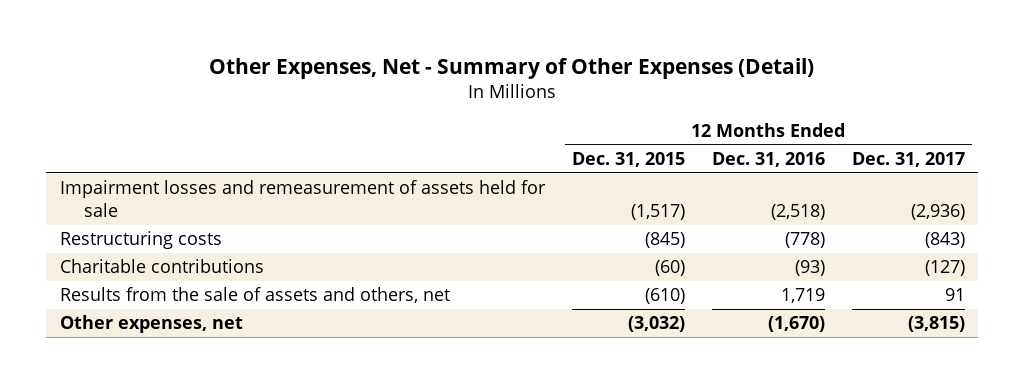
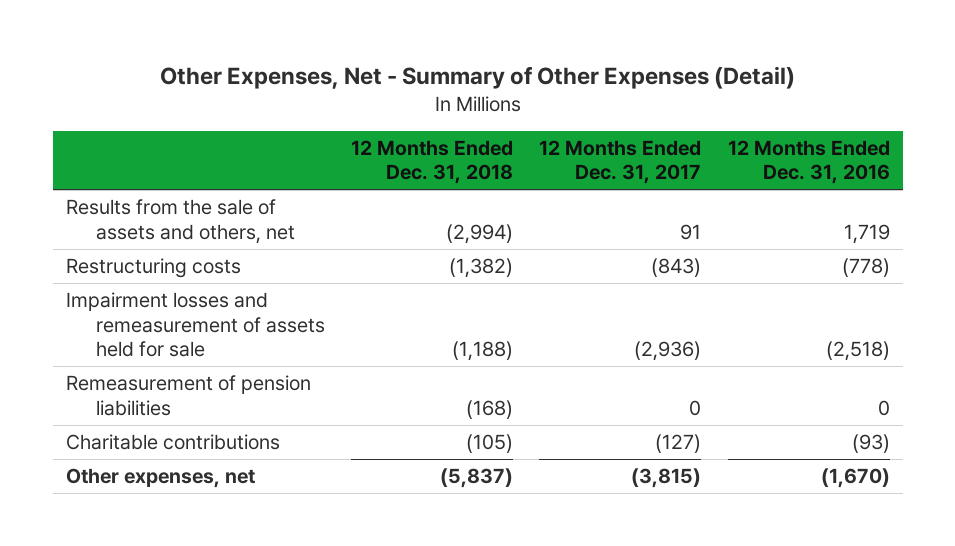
- | 12 Months Ended Dec. 31, 2015 | 12 Months Ended Dec. 31, 2016 | 12 Months Ended Dec. 31, 2017
+ | 12 Months Ended Dec. 31, 2018 | 12 Months Ended Dec. 31, 2017 | 12 Months Ended Dec. 31, 2016
moved up: Results from the sale of assets and others, net | (2,994) | 91 | 1,719
moved down: Impairment losses and remeasurement of assets held for sale | (1,188) | (2,936) | (2,518)
+ Remeasurement of pension liabilities | (168) | 0 | 0

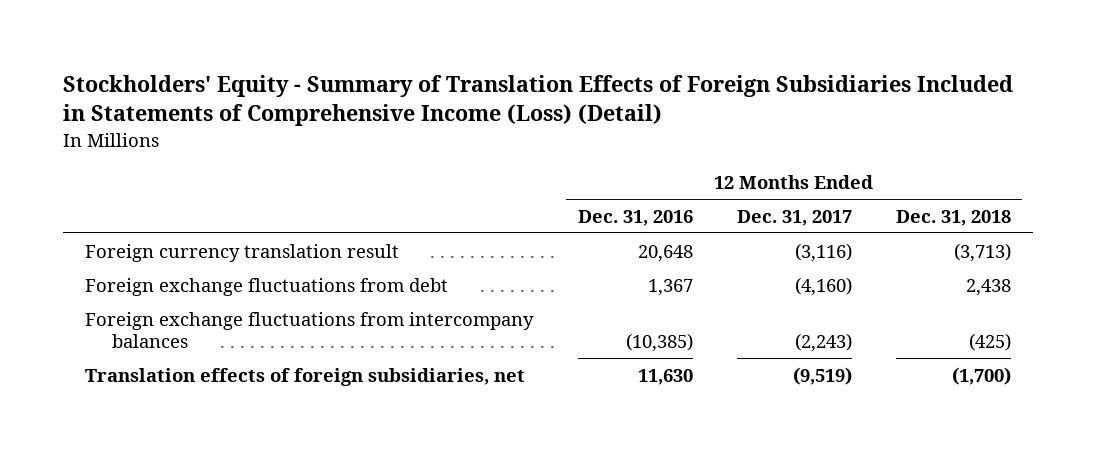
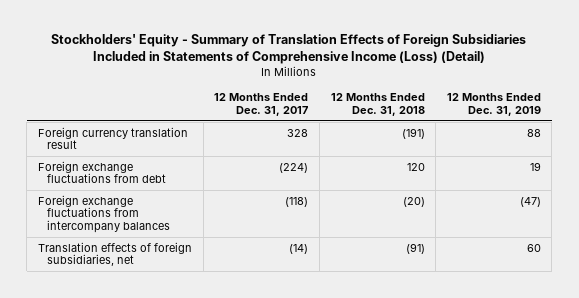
- | 12 Months Ended Dec. 31, 2016 | 12 Months Ended Dec. 31, 2017 | 12 Months Ended Dec. 31, 2018
+ | 12 Months Ended Dec. 31, 2017 | 12 Months Ended Dec. 31, 2018 | 12 Months Ended Dec. 31, 2019
- Foreign currency translation result | 20,648 | (3,116) | (3,713)
- Foreign exchange fluctuations from debt | 1,367 | (4,160) | 2,438
- Foreign exchange fluctuations from intercompany balances | (10,385) | (2,243) | (425)
- Translation effects of foreign subsidiaries, net | 11,630 | (9,519) | (1,700)
+ Foreign currency translation result | 328 | (191) | 88
+ Foreign exchange fluctuations from debt | (224) | 120 | 19
+ Foreign exchange fluctuations from intercompany balances | (118) | (20) | (47)
+ Translation effects of foreign subsidiaries, net | (14) | (91) | 60

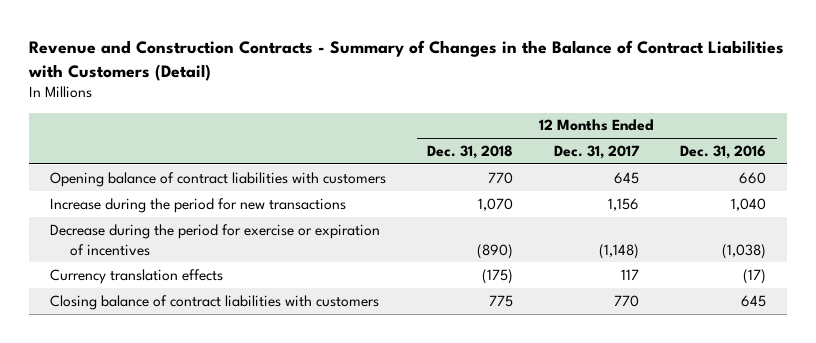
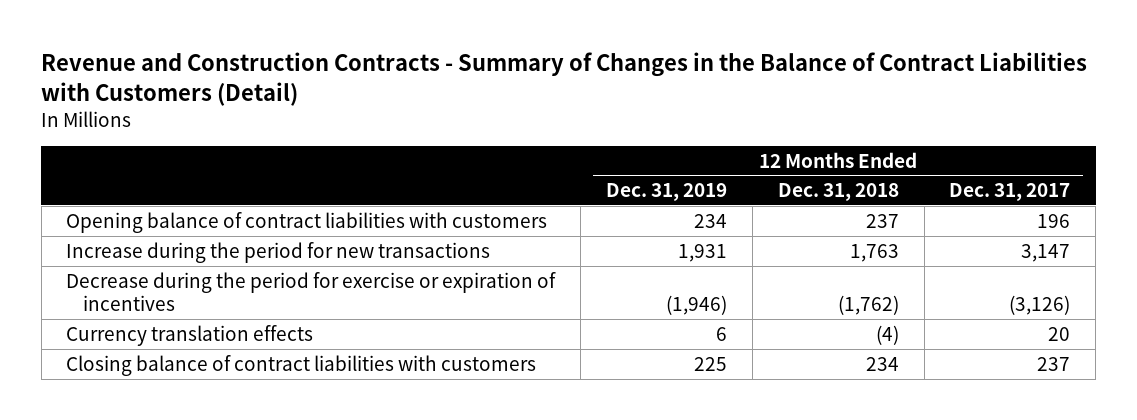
- | 12 Months Ended Dec. 31, 2018 | 12 Months Ended Dec. 31, 2017 | 12 Months Ended Dec. 31, 2016
+ | 12 Months Ended Dec. 31, 2019 | 12 Months Ended Dec. 31, 2018 | 12 Months Ended Dec. 31, 2017
- Opening balance of contract liabilities with customers | 770 | 645 | 660
- Increase during the period for new transactions | 1,070 | 1,156 | 1,040
- Decrease during the period for exercise or expiration of incentives | (890) | (1,148) | (1,038)
- Currency translation effects | (175) | 117 | (17)
- Closing balance of contract liabilities with customers | 775 | 770 | 645
+ Opening balance of contract liabilities with customers | 234 | 237 | 196
+ Increase during the period for new transactions | 1,931 | 1,763 | 3,147
+ Decrease during the period for exercise or expiration of incentives | (1,946) | (1,762) | (3,126)
+ Currency translation effects | 6 | (4) | 20
+ Closing balance of contract liabilities with customers | 225 | 234 | 237

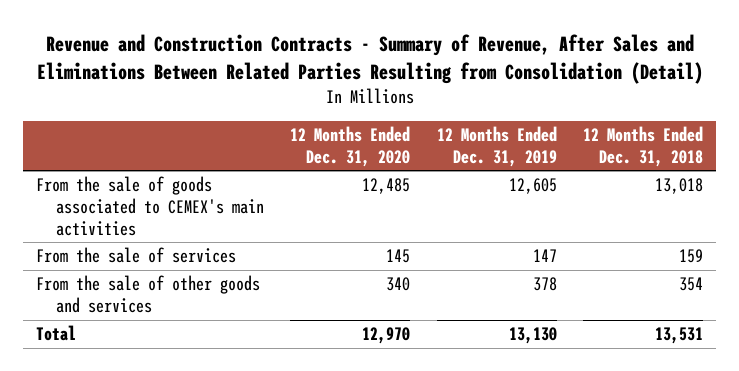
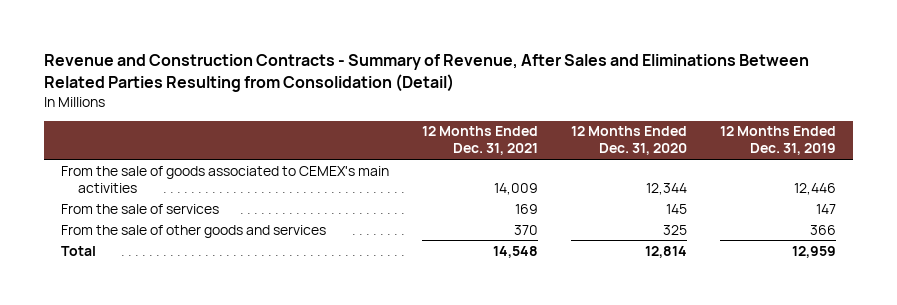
- | 12 Months Ended Dec. 31, 2020 | 12 Months Ended Dec. 31, 2019 | 12 Months Ended Dec. 31, 2018
+ | 12 Months Ended Dec. 31, 2021 | 12 Months Ended Dec. 31, 2020 | 12 Months Ended Dec. 31, 2019
- From the sale of goods associated to CEMEX's main activities | 12,485 | 12,605 | 13,018
+ From the sale of goods associated to CEMEX's main activities | 14,009 | 12,344 | 12,446
- From the sale of other goods and services | 340 | 378 | 354
- Total | 12,970 | 13,130 | 13,531
+ From the sale of other goods and services | 370 | 325 | 366
+ Total | 14,548 | 12,814 | 12,959

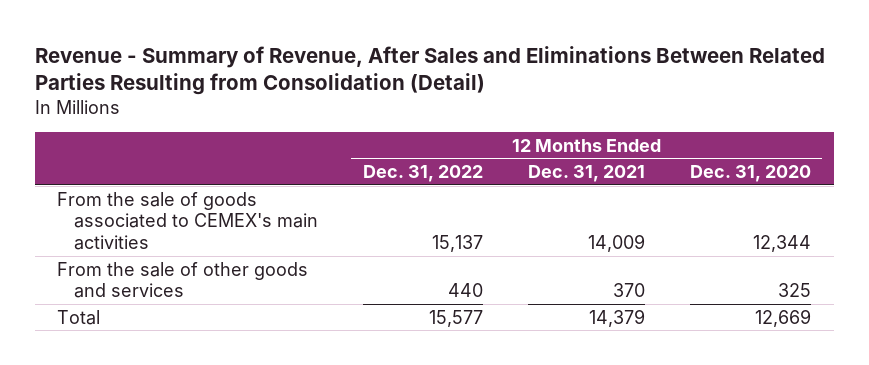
- Revenue and Construction Contracts - Summary of Revenue, After Sales and Eliminations Between Related Parties Resulting from Consolidation (Detail)
+ Revenue - Summary of Revenue, After Sales and Eliminations Between Related Parties Resulting from Consolidation (Detail)
- | 12 Months Ended Dec. 31, 2021 | 12 Months Ended Dec. 31, 2020 | 12 Months Ended Dec. 31, 2019
+ | 12 Months Ended Dec. 31, 2022 | 12 Months Ended Dec. 31, 2021 | 12 Months Ended Dec. 31, 2020
- From the sale of services | 169 | 145 | 147
- Total | 14,548 | 12,814 | 12,959
+ Total | 15,577 | 14,379 | 12,669

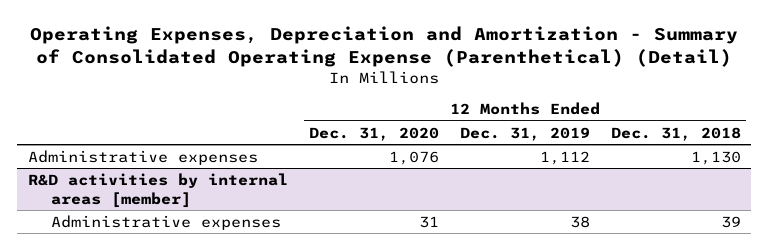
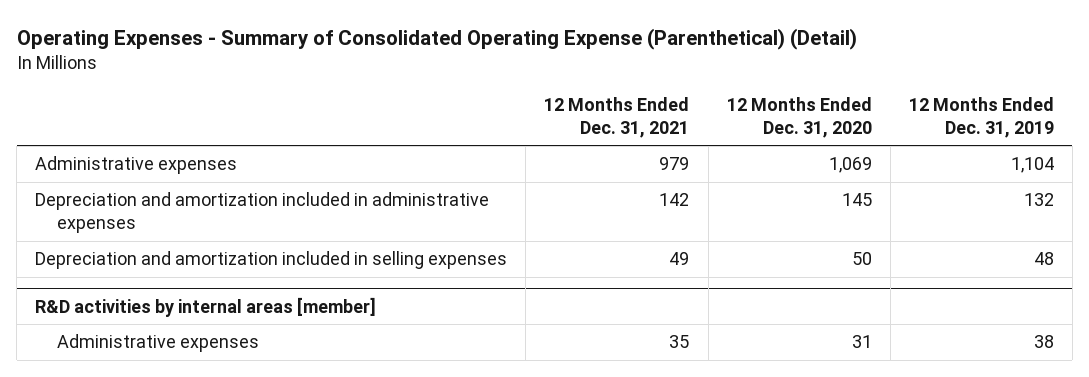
- Operating Expenses, Depreciation and Amortization - Summary of Consolidated Operating Expense (Parenthetical) (Detail)
+ Operating Expenses - Summary of Consolidated Operating Expense (Parenthetical) (Detail)
- | 12 Months Ended Dec. 31, 2020 | 12 Months Ended Dec. 31, 2019 | 12 Months Ended Dec. 31, 2018
+ | 12 Months Ended Dec. 31, 2021 | 12 Months Ended Dec. 31, 2020 | 12 Months Ended Dec. 31, 2019
- Administrative expenses | 1,076 | 1,112 | 1,130
+ Administrative expenses | 979 | 1,069 | 1,104
+ Depreciation and amortization included in administrative expenses | 142 | 145 | 132
+ Depreciation and amortization included in selling expenses | 49 | 50 | 48

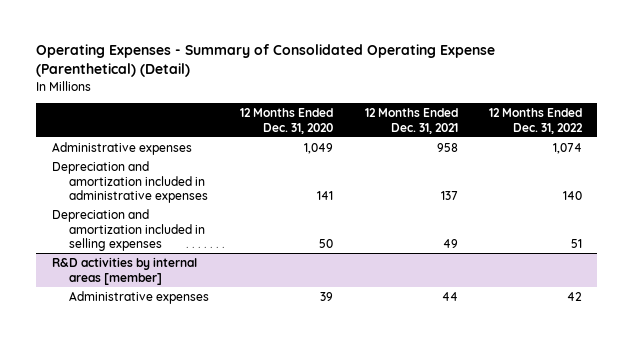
- | 12 Months Ended Dec. 31, 2021 | 12 Months Ended Dec. 31, 2020 | 12 Months Ended Dec. 31, 2019
+ | 12 Months Ended Dec. 31, 2020 | 12 Months Ended Dec. 31, 2021 | 12 Months Ended Dec. 31, 2022
- Administrative expenses | 979 | 1,069 | 1,104
- Depreciation and amortization included in administrative expenses | 142 | 145 | 132
+ Administrative expenses | 1,049 | 958 | 1,074
+ Depreciation and amortization included in administrative expenses | 141 | 137 | 140
@ R&D activities by internal areas [member]
- Administrative expenses | 35 | 31 | 38
+ Administrative expenses | 39 | 44 | 42

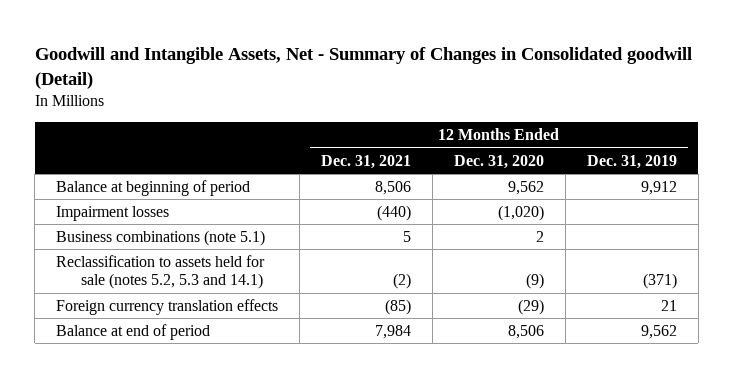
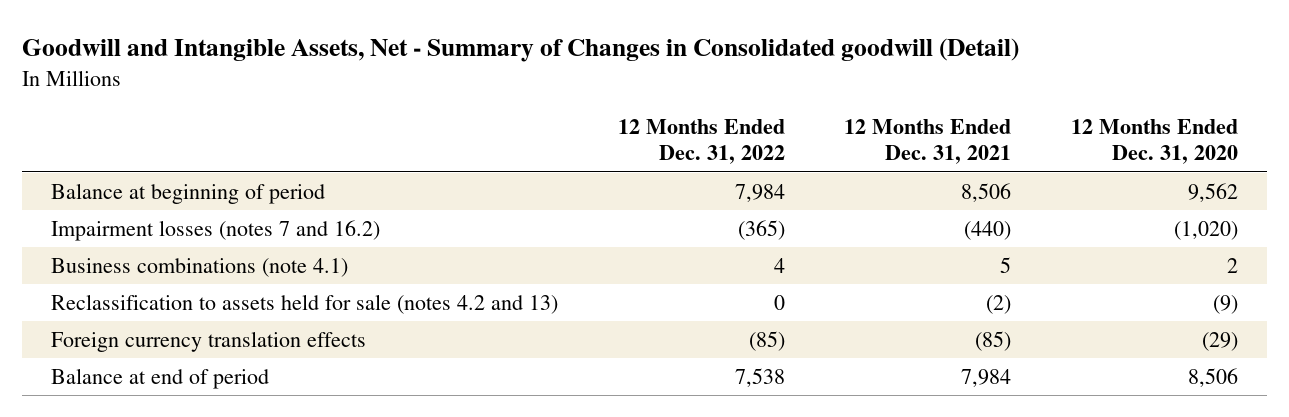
- | 12 Months Ended Dec. 31, 2021 | 12 Months Ended Dec. 31, 2020 | 12 Months Ended Dec. 31, 2019
+ | 12 Months Ended Dec. 31, 2022 | 12 Months Ended Dec. 31, 2021 | 12 Months Ended Dec. 31, 2020
- Impairment losses | (440) | (1,020) |
- Business combinations (note 5.1) | 5 | 2 |
- Reclassification to assets held for sale (notes 5.2, 5.3 and 14.1) | (2) | (9) | (371)
+ Impairment losses (notes 7 and 16.2) | (365) | (440) | (1,020)
+ Business combinations (note 4.1) | 4 | 5 | 2
+ Reclassification to assets held for sale (notes 4.2 and 13) | 0 | (2) | (9)

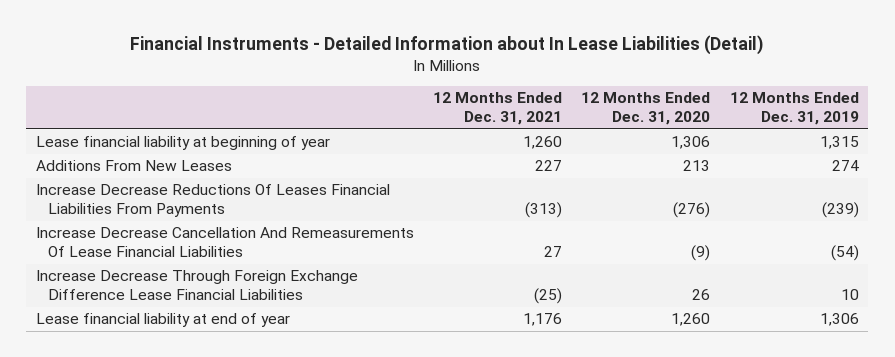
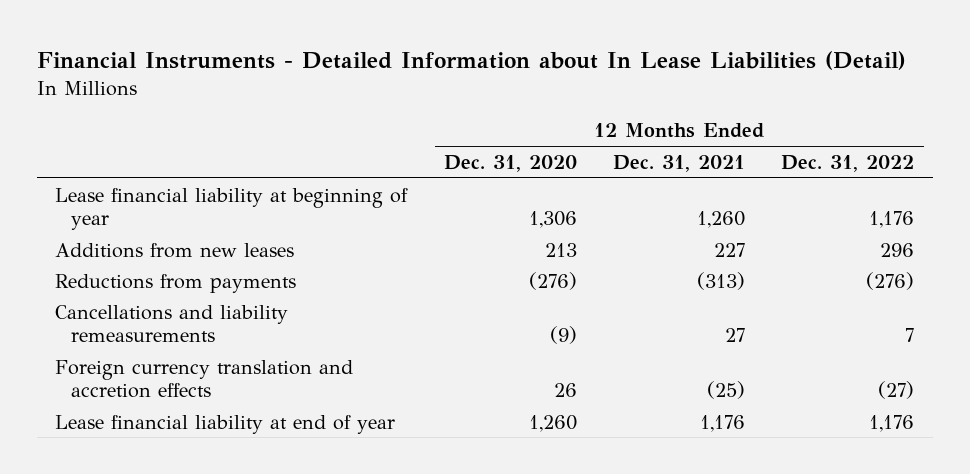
- | 12 Months Ended Dec. 31, 2021 | 12 Months Ended Dec. 31, 2020 | 12 Months Ended Dec. 31, 2019
+ | 12 Months Ended Dec. 31, 2020 | 12 Months Ended Dec. 31, 2021 | 12 Months Ended Dec. 31, 2022
- Additions From New Leases | 227 | 213 | 274
- Increase Decrease Reductions Of Leases Financial Liabilities From Payments | (313) | (276) | (239)
- Increase Decrease Cancellation And Remeasurements Of Lease Financial Liabilities | 27 | (9) | (54)
- Increase Decrease Through Foreign Exchange Difference Lease Financial Liabilities | (25) | 26 | 10
+ Additions from new leases | 213 | 227 | 296
+ Reductions from payments | (276) | (313) | (276)
+ Cancellations and liability remeasurements | (9) | 27 | 7
+ Foreign currency translation and accretion effects | 26 | (25) | (27)

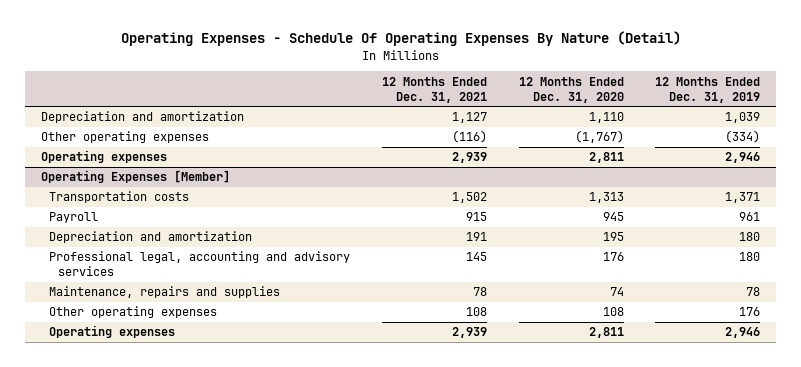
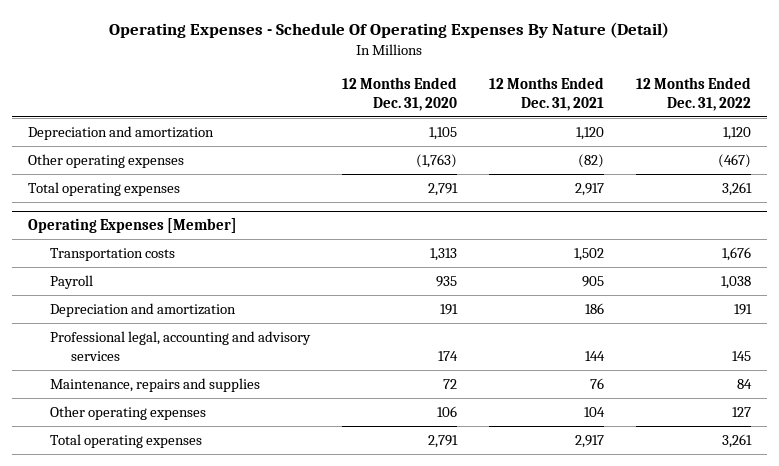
- | 12 Months Ended Dec. 31, 2021 | 12 Months Ended Dec. 31, 2020 | 12 Months Ended Dec. 31, 2019
+ | 12 Months Ended Dec. 31, 2020 | 12 Months Ended Dec. 31, 2021 | 12 Months Ended Dec. 31, 2022
- Depreciation and amortization | 1,127 | 1,110 | 1,039
- Other operating expenses | (116) | (1,767) | (334)
- Operating expenses | 2,939 | 2,811 | 2,946
+ Depreciation and amortization | 1,105 | 1,120 | 1,120
+ Other operating expenses | (1,763) | (82) | (467)
+ Total operating expenses | 2,791 | 2,917 | 3,261
@ Operating Expenses [Member]
- Payroll | 915 | 945 | 961
- Depreciation and amortization | 191 | 195 | 180
- Professional legal, accounting and advisory services | 145 | 176 | 180
- Maintenance, repairs and supplies | 78 | 74 | 78
- Other operating expenses | 108 | 108 | 176
- Operating expenses | 2,939 | 2,811 | 2,946
+ Payroll | 935 | 905 | 1,038
+ Depreciation and amortization | 191 | 186 | 191
+ Professional legal, accounting and advisory services | 174 | 144 | 145
+ Maintenance, repairs and supplies | 72 | 76 | 84
+ Other operating expenses | 106 | 104 | 127
+ Total operating expenses | 2,791 | 2,917 | 3,261

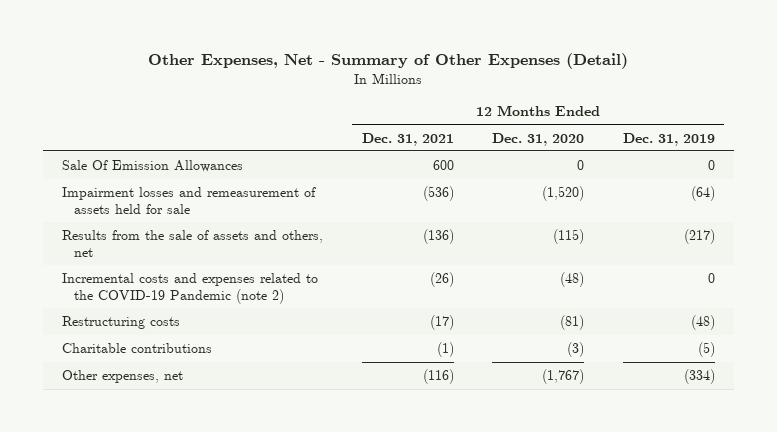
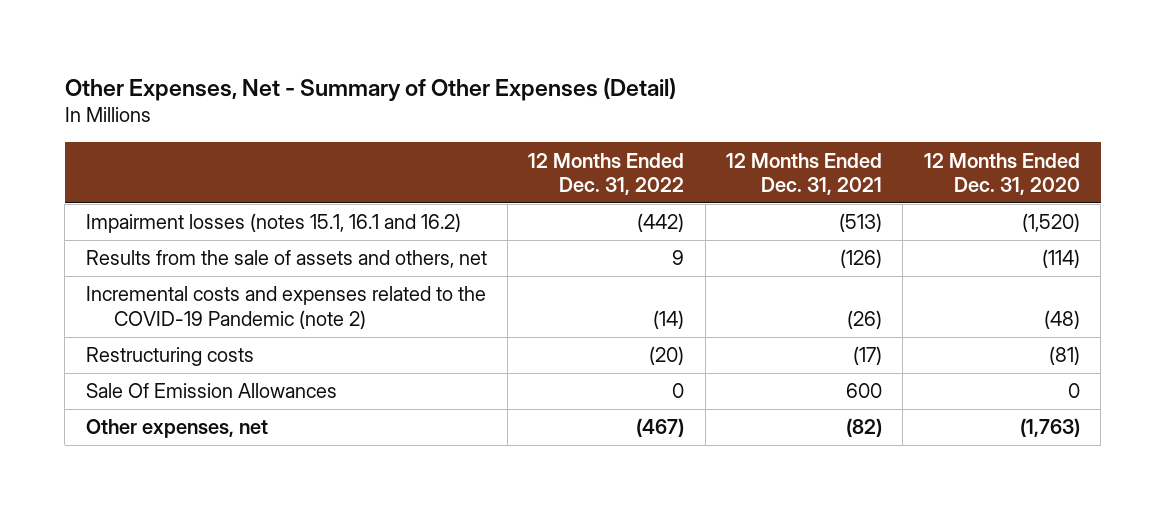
- | 12 Months Ended Dec. 31, 2021 | 12 Months Ended Dec. 31, 2020 | 12 Months Ended Dec. 31, 2019
+ | 12 Months Ended Dec. 31, 2022 | 12 Months Ended Dec. 31, 2021 | 12 Months Ended Dec. 31, 2020
- Impairment losses and remeasurement of assets held for sale | (536) | (1,520) | (64)
- Results from the sale of assets and others, net | (136) | (115) | (217)
+ Impairment losses (notes 15.1, 16.1 and 16.2) | (442) | (513) | (1,520)
+ Results from the sale of assets and others, net | 9 | (126) | (114)
- Charitable contributions | (1) | (3) | (5)
- Other expenses, net | (116) | (1,767) | (334)
moved down: Sale Of Emission Allowances | 0 | 600 | 0
+ Other expenses, net | (467) | (82) | (1,763)

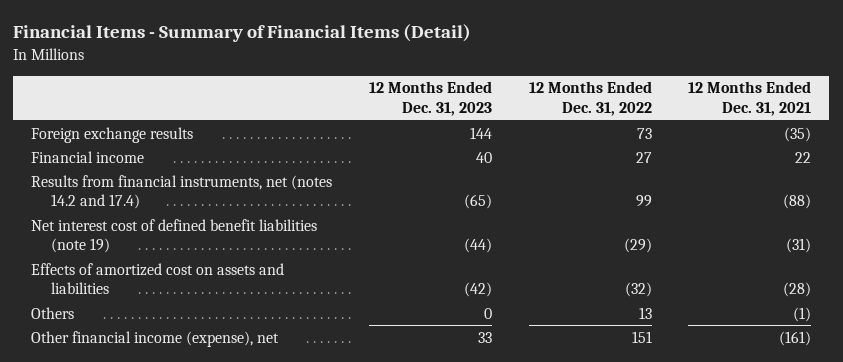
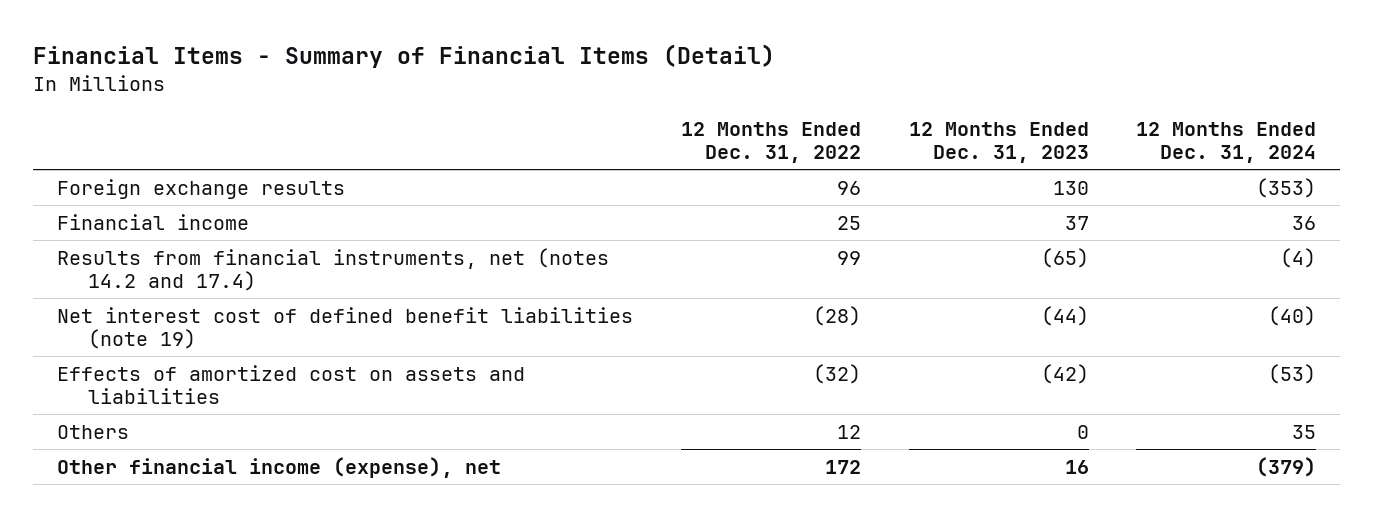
- | 12 Months Ended Dec. 31, 2023 | 12 Months Ended Dec. 31, 2022 | 12 Months Ended Dec. 31, 2021
+ | 12 Months Ended Dec. 31, 2022 | 12 Months Ended Dec. 31, 2023 | 12 Months Ended Dec. 31, 2024
- Foreign exchange results | 144 | 73 | (35)
- Financial income | 40 | 27 | 22
+ Foreign exchange results | 96 | 130 | (353)
+ Financial income | 25 | 37 | 36
- Net interest cost of defined benefit liabilities (note 19) | (44) | (29) | (31)
+ Net interest cost of defined benefit liabilities (note 19) | (28) | (44) | (40)
- Others | 0 | 13 | (1)
- Other financial income (expense), net | 33 | 151 | (161)
+ Others | 12 | 0 | 35
+ Other financial income (expense), net | 172 | 16 | (379)

